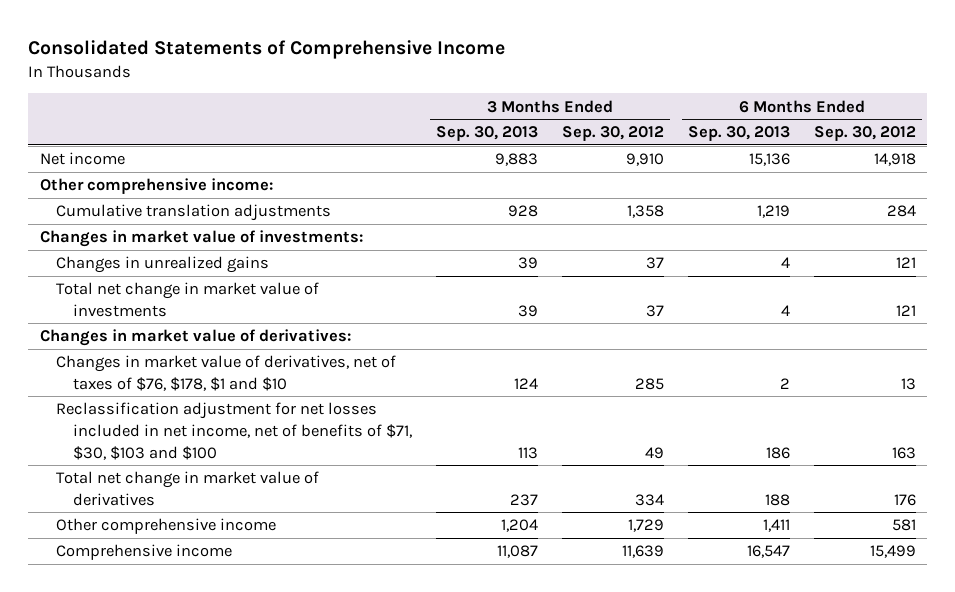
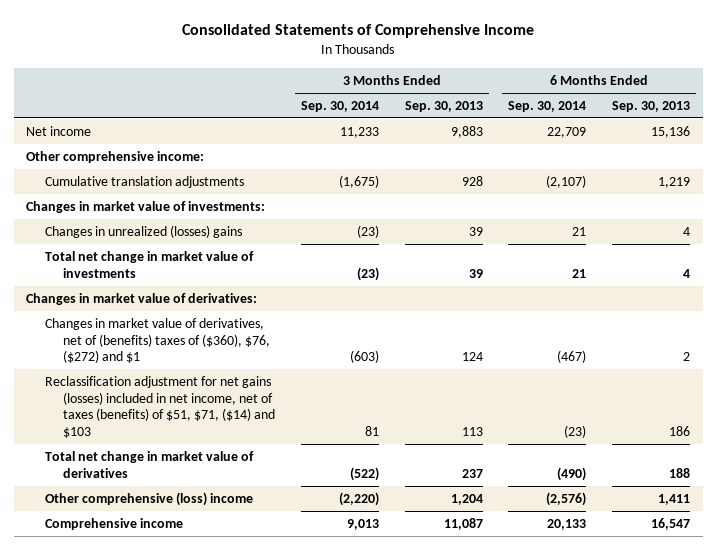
- | 3 Months Ended Sep. 30, 2013 | 3 Months Ended Sep. 30, 2012 | 6 Months Ended Sep. 30, 2013 | 6 Months Ended Sep. 30, 2012
+ | 3 Months Ended Sep. 30, 2014 | 3 Months Ended Sep. 30, 2013 | 6 Months Ended Sep. 30, 2014 | 6 Months Ended Sep. 30, 2013
- Changes in unrealized gains | 39 | 37 | 4 | 121
+ Changes in unrealized (losses) gains | (23) | 39 | 21 | 4
- Changes in market value of derivatives, net of taxes of $76, $178, $1 and $10 | 124 | 285 | 2 | 13
- Reclassification adjustment for net losses included in net income, net of benefits of $71, $30, $103 and $100 | 113 | 49 | 186 | 163
+ Changes in market value of derivatives, net of (benefits) taxes of ($360), $76, ($272) and $1 | (603) | 124 | (467) | 2
+ Reclassification adjustment for net gains (losses) included in net income, net of taxes (benefits) of $51, $71, ($14) and $103 | 81 | 113 | (23) | 186
- Other comprehensive income | 1,204 | 1,729 | 1,411 | 581
+ Other comprehensive (loss) income | (2,220) | 1,204 | (2,576) | 1,411

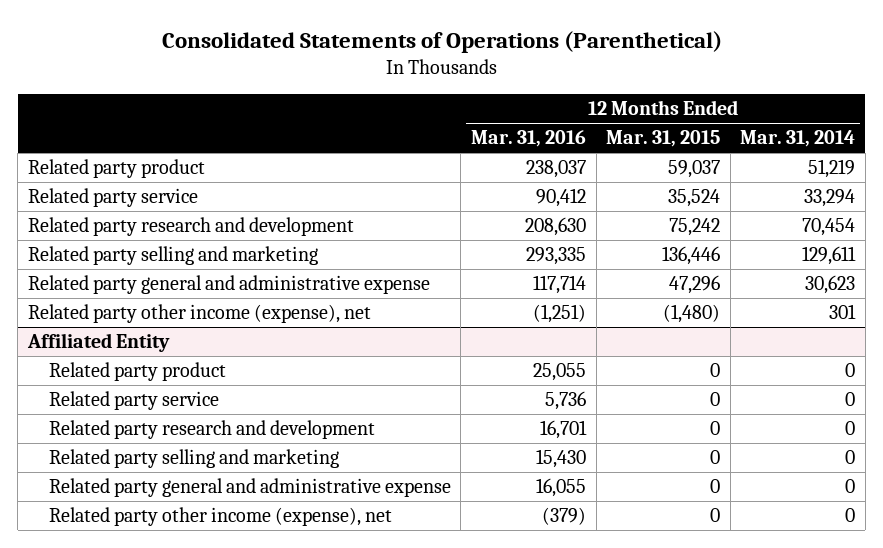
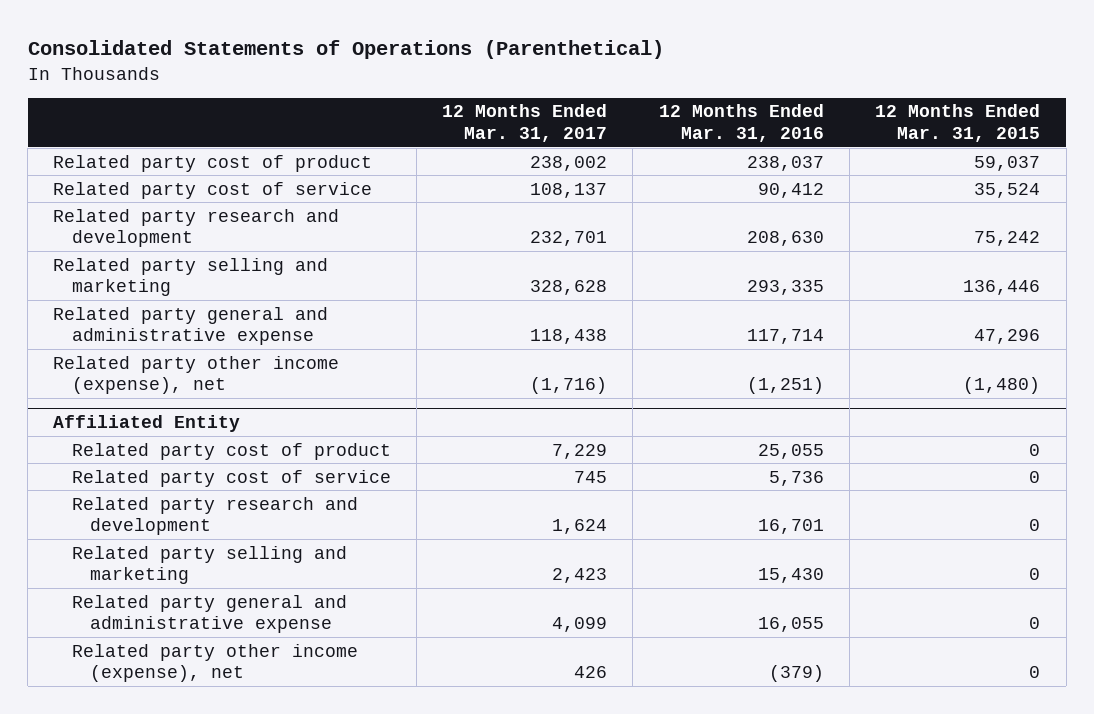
- | 12 Months Ended Mar. 31, 2016 | 12 Months Ended Mar. 31, 2015 | 12 Months Ended Mar. 31, 2014
+ | 12 Months Ended Mar. 31, 2017 | 12 Months Ended Mar. 31, 2016 | 12 Months Ended Mar. 31, 2015
- Related party product | 238,037 | 59,037 | 51,219
- Related party service | 90,412 | 35,524 | 33,294
+ Related party cost of product | 238,002 | 238,037 | 59,037
+ Related party cost of service | 108,137 | 90,412 | 35,524
@ Affiliated Entity
- Related party product | 25,055 | 0 | 0
- Related party service | 5,736 | 0 | 0
+ Related party cost of product | 7,229 | 25,055 | 0
+ Related party cost of service | 745 | 5,736 | 0

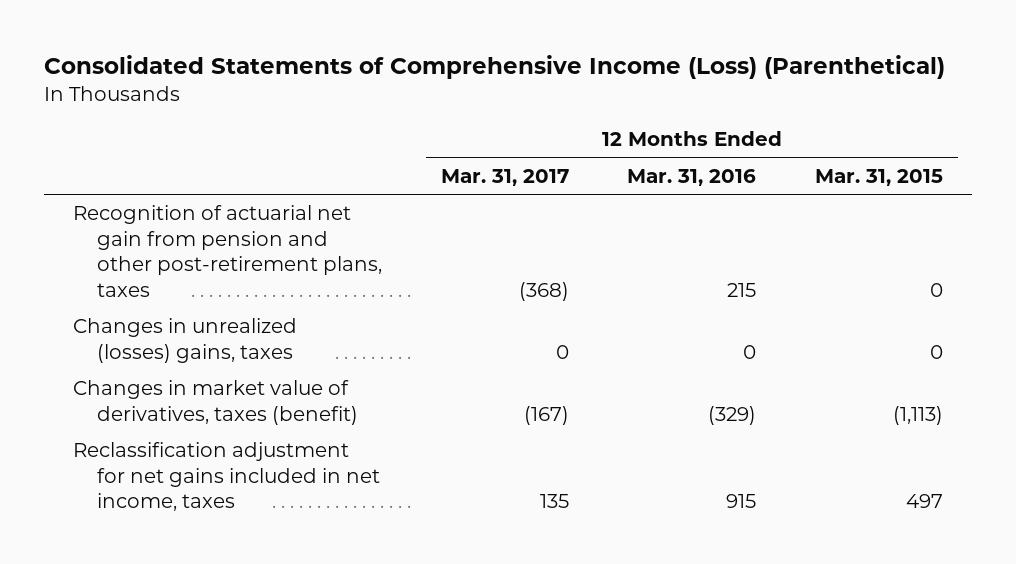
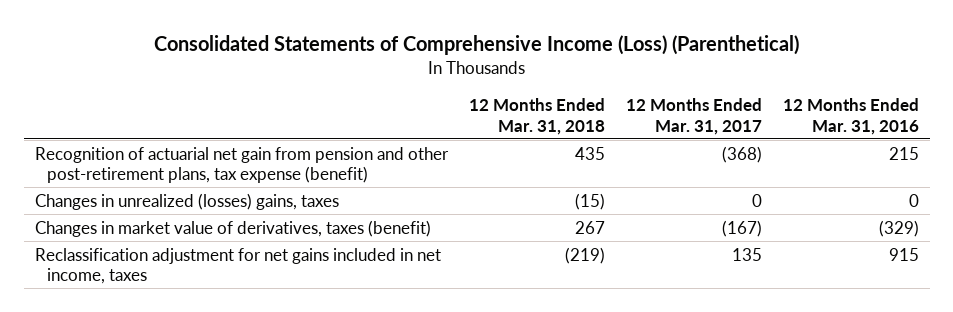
- | 12 Months Ended Mar. 31, 2017 | 12 Months Ended Mar. 31, 2016 | 12 Months Ended Mar. 31, 2015
+ | 12 Months Ended Mar. 31, 2018 | 12 Months Ended Mar. 31, 2017 | 12 Months Ended Mar. 31, 2016
- Recognition of actuarial net gain from pension and other post-retirement plans, taxes | (368) | 215 | 0
+ Recognition of actuarial net gain from pension and other post-retirement plans, tax expense (benefit) | 435 | (368) | 215

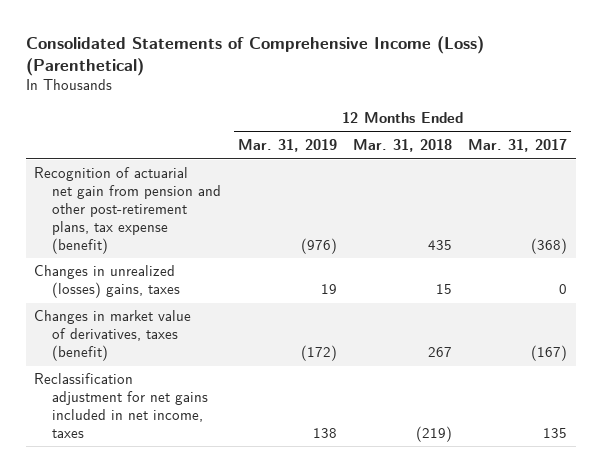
- | 12 Months Ended Mar. 31, 2018 | 12 Months Ended Mar. 31, 2017 | 12 Months Ended Mar. 31, 2016
+ | 12 Months Ended Mar. 31, 2019 | 12 Months Ended Mar. 31, 2018 | 12 Months Ended Mar. 31, 2017
- Changes in unrealized (losses) gains, taxes | (15) | 0 | 0
+ Changes in unrealized (losses) gains, taxes | 19 | 15 | 0

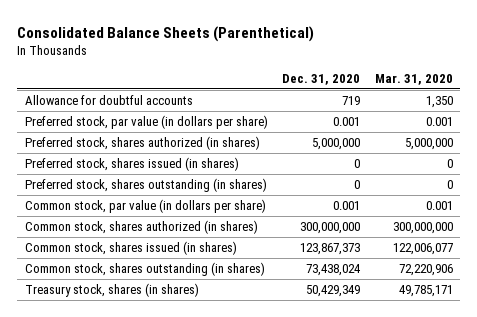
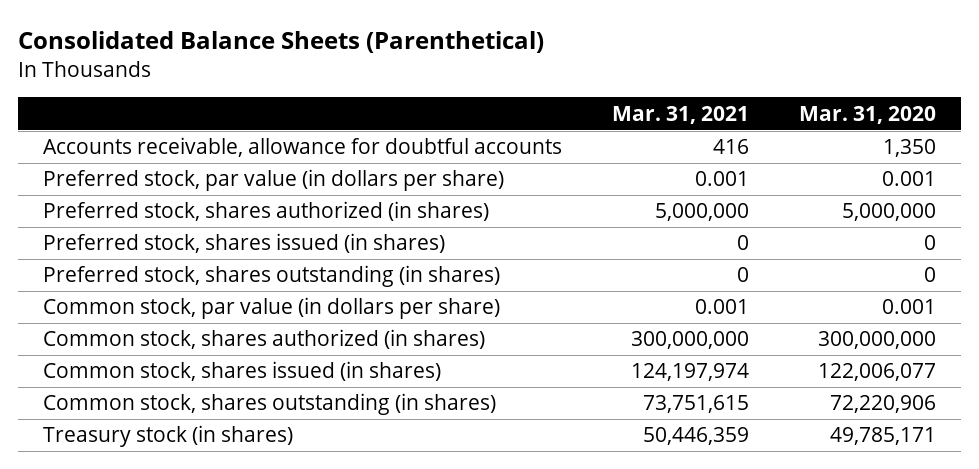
- | Dec. 31, 2020 | Mar. 31, 2020
+ | Mar. 31, 2021 | Mar. 31, 2020
- Allowance for doubtful accounts | 719 | 1,350
+ Accounts receivable, allowance for doubtful accounts | 416 | 1,350
- Treasury stock, shares (in shares) | 50,429,349 | 49,785,171
+ Treasury stock (in shares) | 50,446,359 | 49,785,171

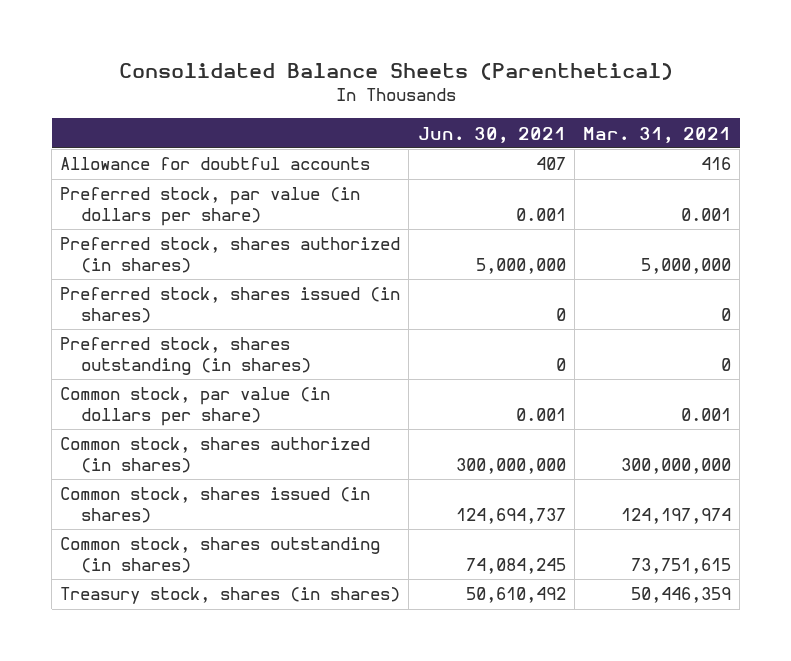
- | Mar. 31, 2021 | Mar. 31, 2020
+ | Jun. 30, 2021 | Mar. 31, 2021
- Accounts receivable, allowance for doubtful accounts | 416 | 1,350
+ Allowance for doubtful accounts | 407 | 416
- Treasury stock (in shares) | 50,446,359 | 49,785,171
+ Treasury stock, shares (in shares) | 50,610,492 | 50,446,359

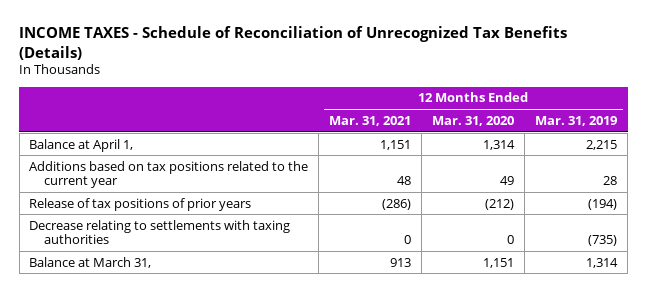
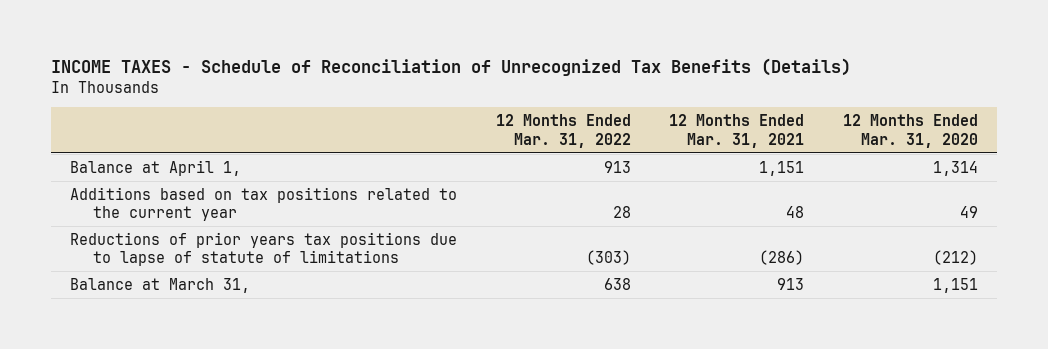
- | 12 Months Ended Mar. 31, 2021 | 12 Months Ended Mar. 31, 2020 | 12 Months Ended Mar. 31, 2019
+ | 12 Months Ended Mar. 31, 2022 | 12 Months Ended Mar. 31, 2021 | 12 Months Ended Mar. 31, 2020
- Release of tax positions of prior years | (286) | (212) | (194)
- Decrease relating to settlements with taxing authorities | 0 | 0 | (735)
+ Reductions of prior years tax positions due to lapse of statute of limitations | (303) | (286) | (212)

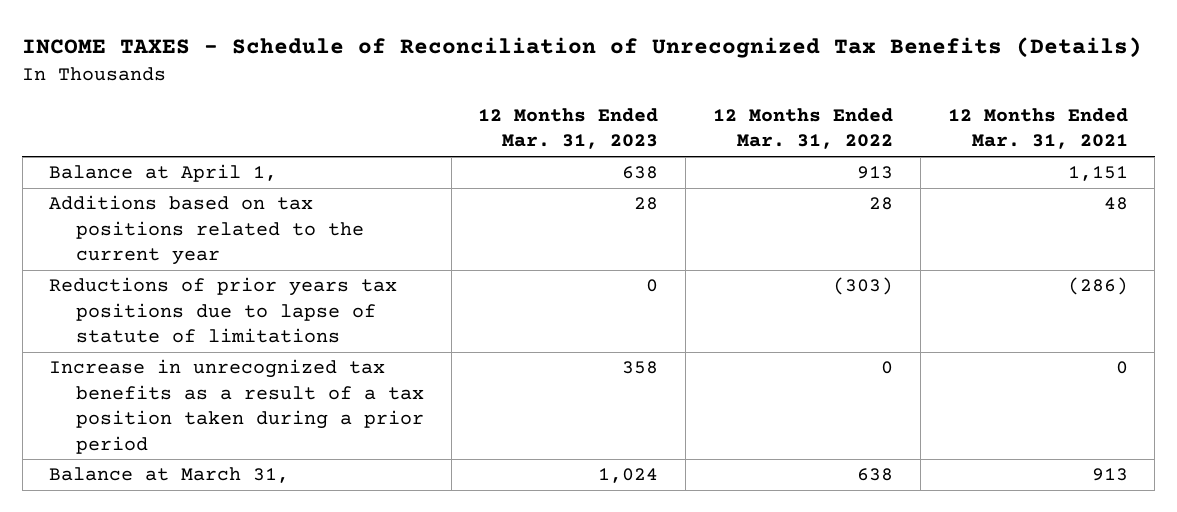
- | 12 Months Ended Mar. 31, 2022 | 12 Months Ended Mar. 31, 2021 | 12 Months Ended Mar. 31, 2020
+ | 12 Months Ended Mar. 31, 2023 | 12 Months Ended Mar. 31, 2022 | 12 Months Ended Mar. 31, 2021
+ Increase in unrecognized tax benefits as a result of a tax position taken during a prior period | 358 | 0 | 0

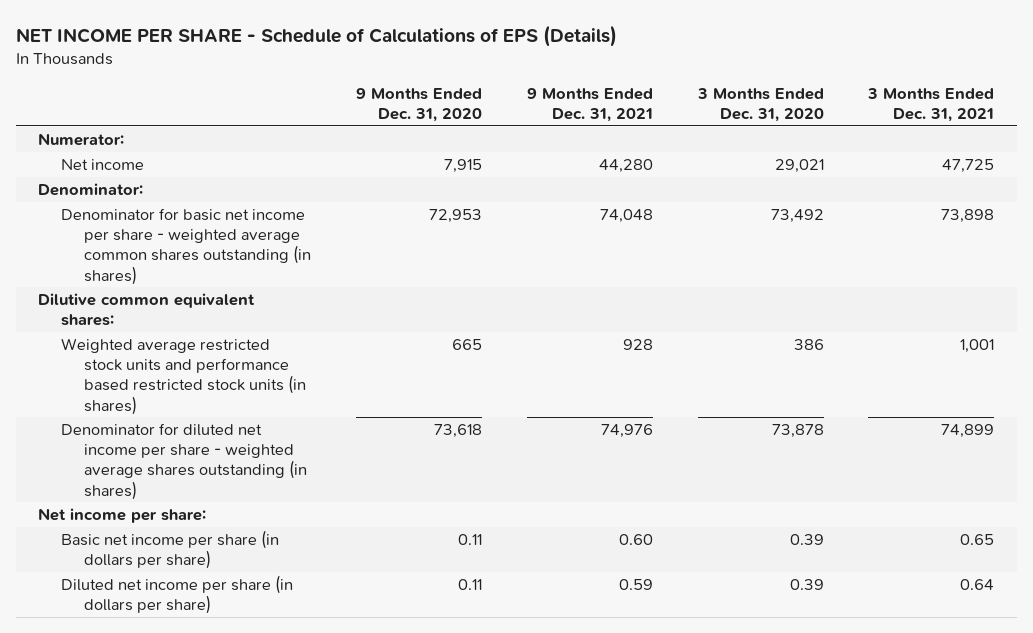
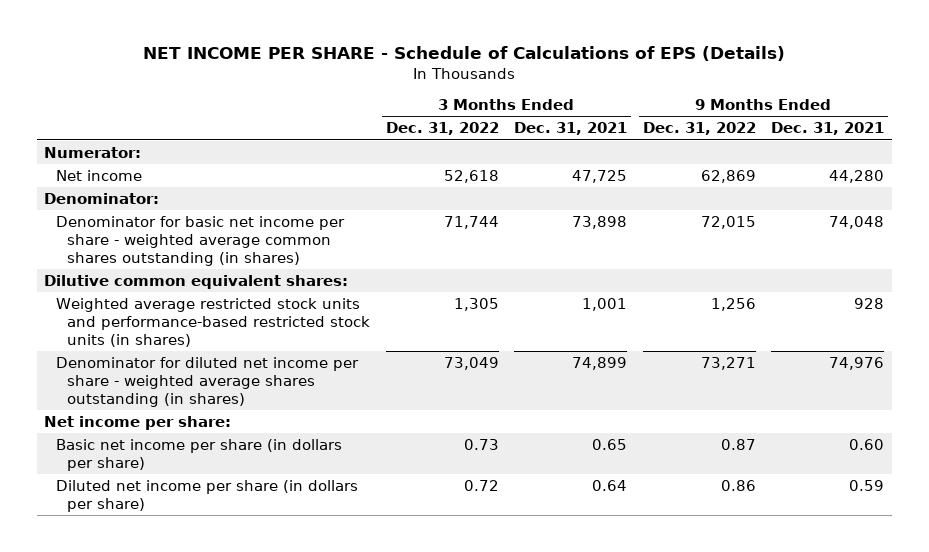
- | 9 Months Ended Dec. 31, 2020 | 9 Months Ended Dec. 31, 2021 | 3 Months Ended Dec. 31, 2020 | 3 Months Ended Dec. 31, 2021
+ | 3 Months Ended Dec. 31, 2022 | 3 Months Ended Dec. 31, 2021 | 9 Months Ended Dec. 31, 2022 | 9 Months Ended Dec. 31, 2021
- Weighted average restricted stock units and performance based restricted stock units (in shares) | 665 | 928 | 386 | 1,001
+ Weighted average restricted stock units and performance-based restricted stock units (in shares) | 1,305 | 1,001 | 1,256 | 928

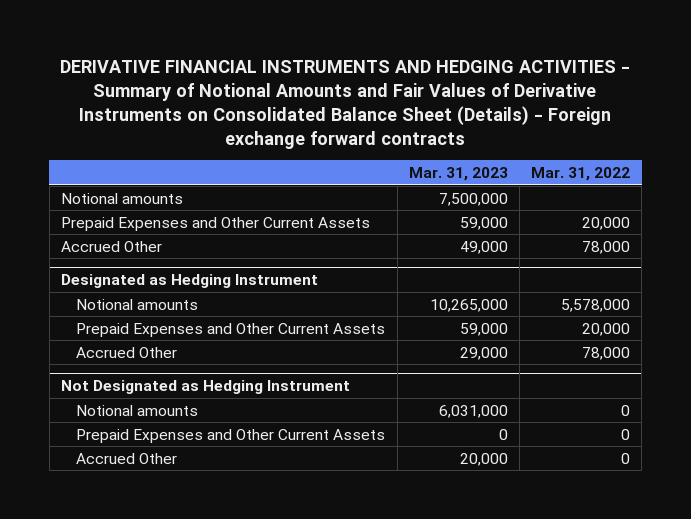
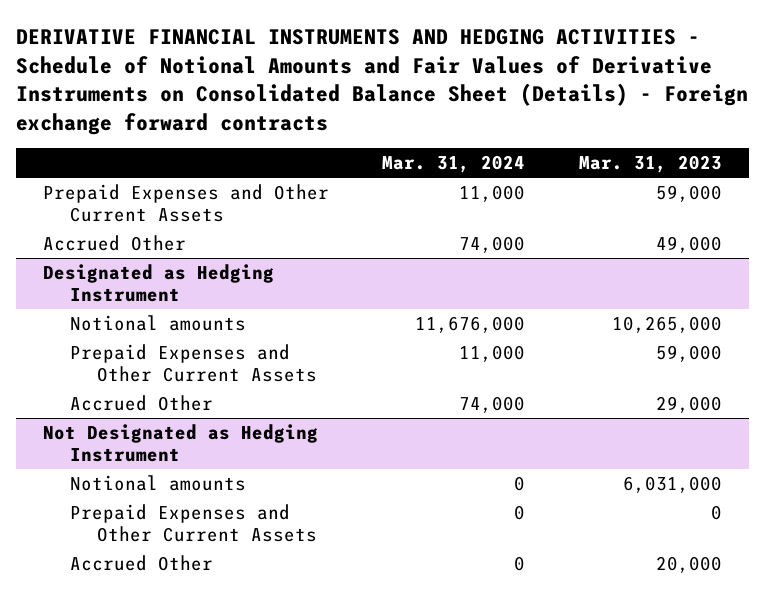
- DERIVATIVE FINANCIAL INSTRUMENTS AND HEDGING ACTIVITIES - Summary of Notional Amounts and Fair Values of Derivative Instruments on Consolidated Balance Sheet (Details) - Foreign exchange forward contracts
+ DERIVATIVE FINANCIAL INSTRUMENTS AND HEDGING ACTIVITIES - Schedule of Notional Amounts and Fair Values of Derivative Instruments on Consolidated Balance Sheet (Details) - Foreign exchange forward contracts
- | Mar. 31, 2023 | Mar. 31, 2022
+ | Mar. 31, 2024 | Mar. 31, 2023
- Notional amounts | 7,500,000 |

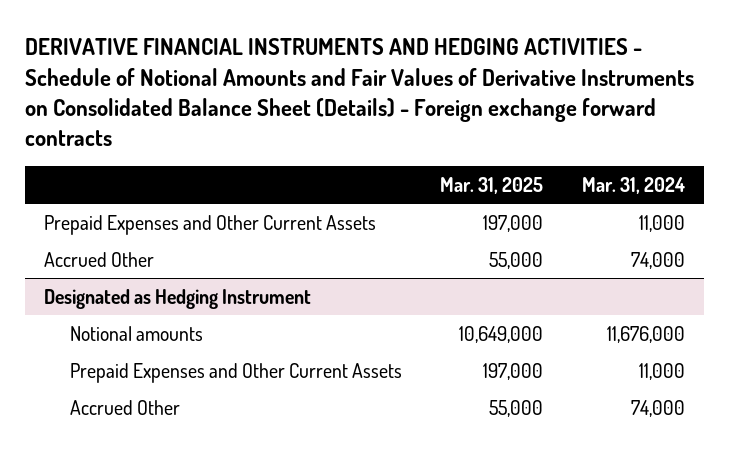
- | Mar. 31, 2024 | Mar. 31, 2023
+ | Mar. 31, 2025 | Mar. 31, 2024
- Not Designated as Hedging Instrument
- Notional amounts | 0 | 6,031,000
- Prepaid Expenses and Other Current Assets | 0 | 0
- Accrued Other | 0 | 20,000

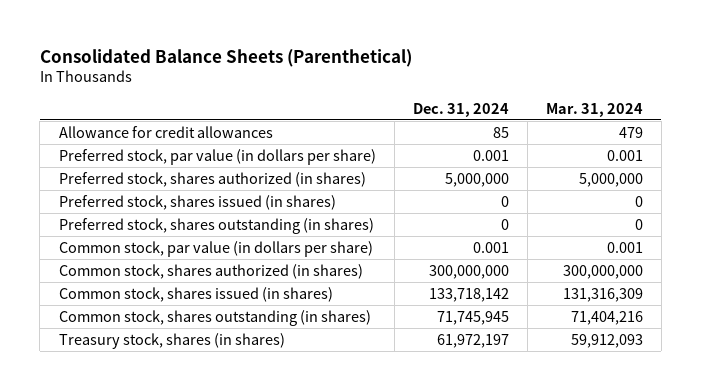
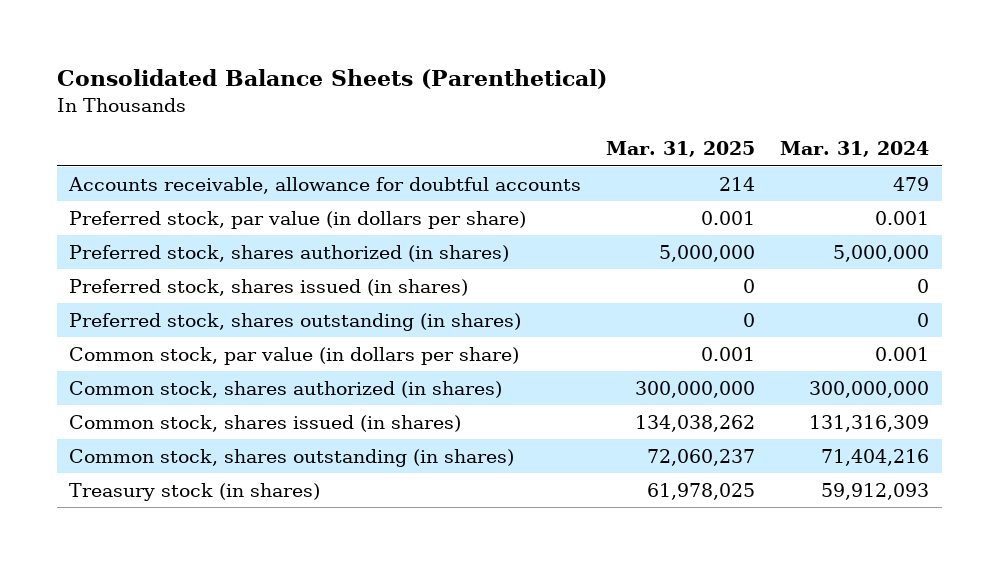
- | Dec. 31, 2024 | Mar. 31, 2024
+ | Mar. 31, 2025 | Mar. 31, 2024
- Allowance for credit allowances | 85 | 479
+ Accounts receivable, allowance for doubtful accounts | 214 | 479
- Treasury stock, shares (in shares) | 61,972,197 | 59,912,093
+ Treasury stock (in shares) | 61,978,025 | 59,912,093

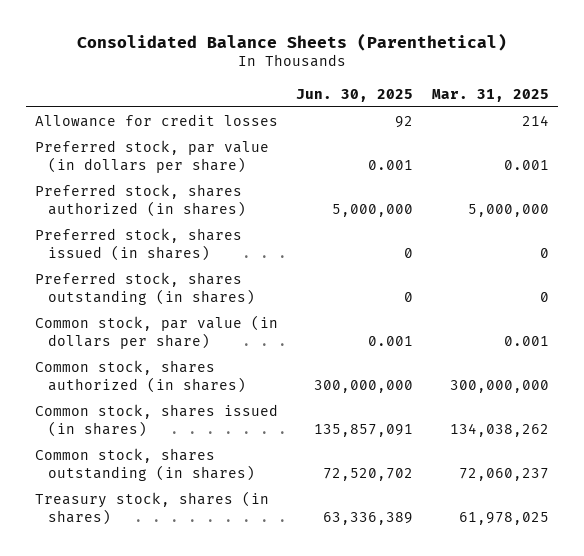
- | Mar. 31, 2025 | Mar. 31, 2024
+ | Jun. 30, 2025 | Mar. 31, 2025
- Accounts receivable, allowance for doubtful accounts | 214 | 479
+ Allowance for credit losses | 92 | 214
- Treasury stock (in shares) | 61,978,025 | 59,912,093
+ Treasury stock, shares (in shares) | 63,336,389 | 61,978,025

